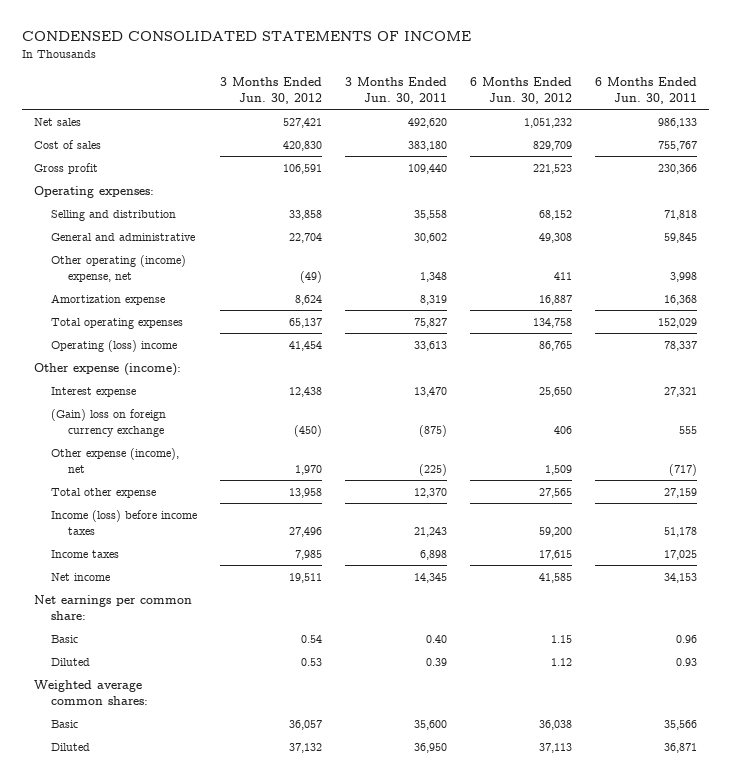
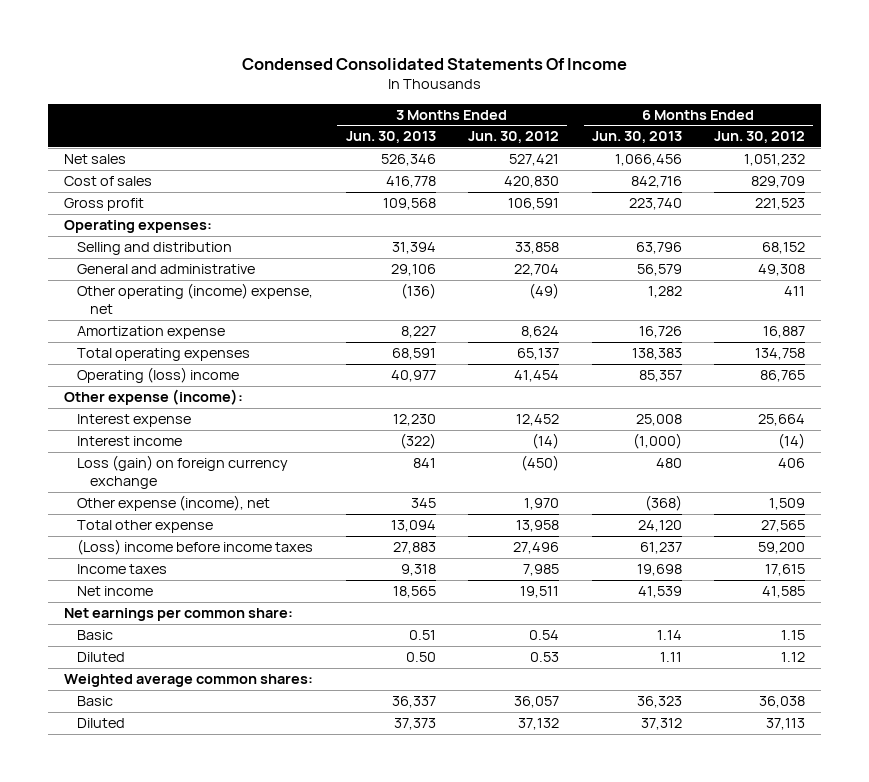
- CONDENSED CONSOLIDATED STATEMENTS OF INCOME
+ Condensed Consolidated Statements Of Income
- | 3 Months Ended Jun. 30, 2012 | 3 Months Ended Jun. 30, 2011 | 6 Months Ended Jun. 30, 2012 | 6 Months Ended Jun. 30, 2011
+ | 3 Months Ended Jun. 30, 2013 | 3 Months Ended Jun. 30, 2012 | 6 Months Ended Jun. 30, 2013 | 6 Months Ended Jun. 30, 2012
- Interest expense | 12,438 | 13,470 | 25,650 | 27,321
- (Gain) loss on foreign currency exchange | (450) | (875) | 406 | 555
+ Interest expense | 12,230 | 12,452 | 25,008 | 25,664
+ Interest income | (322) | (14) | (1,000) | (14)
+ Loss (gain) on foreign currency exchange | 841 | (450) | 480 | 406
- Income (loss) before income taxes | 27,496 | 21,243 | 59,200 | 51,178
+ (Loss) income before income taxes | 27,883 | 27,496 | 61,237 | 59,200

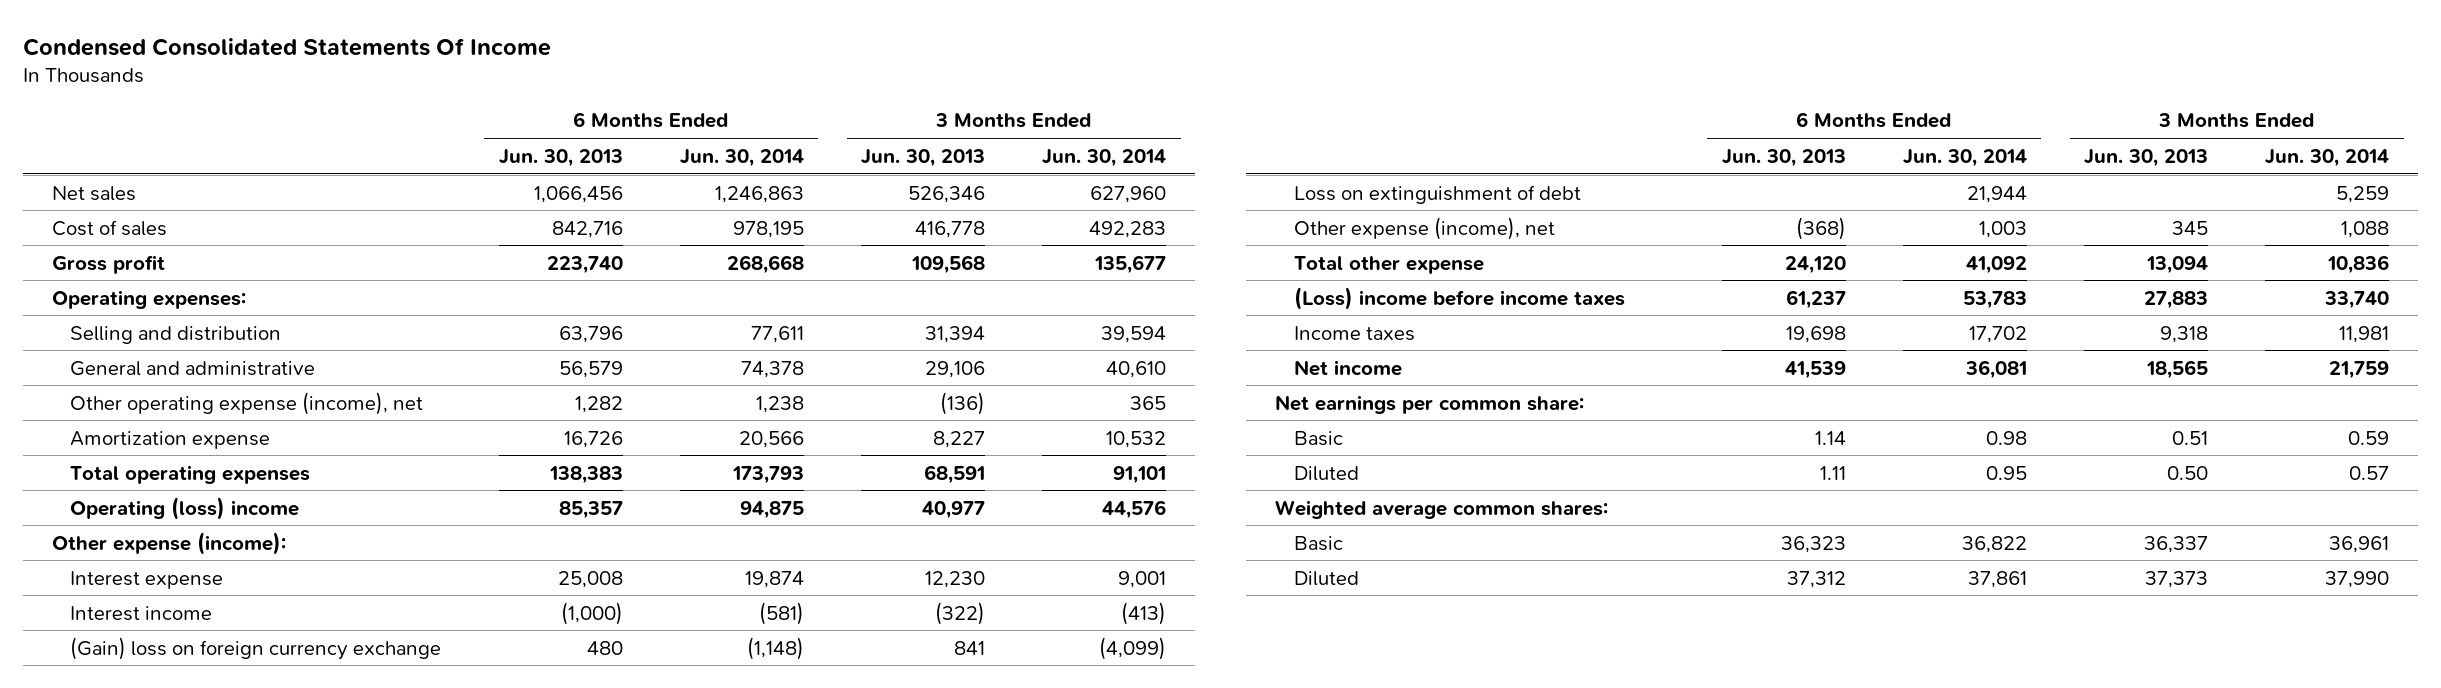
- | 3 Months Ended Jun. 30, 2013 | 3 Months Ended Jun. 30, 2012 | 6 Months Ended Jun. 30, 2013 | 6 Months Ended Jun. 30, 2012
+ | 6 Months Ended Jun. 30, 2013 | 6 Months Ended Jun. 30, 2014 | 3 Months Ended Jun. 30, 2013 | 3 Months Ended Jun. 30, 2014
- Other operating (income) expense, net | (136) | (49) | 1,282 | 411
+ Other operating expense (income), net | 1,282 | 1,238 | (136) | 365
- Loss (gain) on foreign currency exchange | 841 | (450) | 480 | 406
+ (Gain) loss on foreign currency exchange | 480 | (1,148) | 841 | (4,099)
+ Loss on extinguishment of debt | | 21,944 | | 5,259

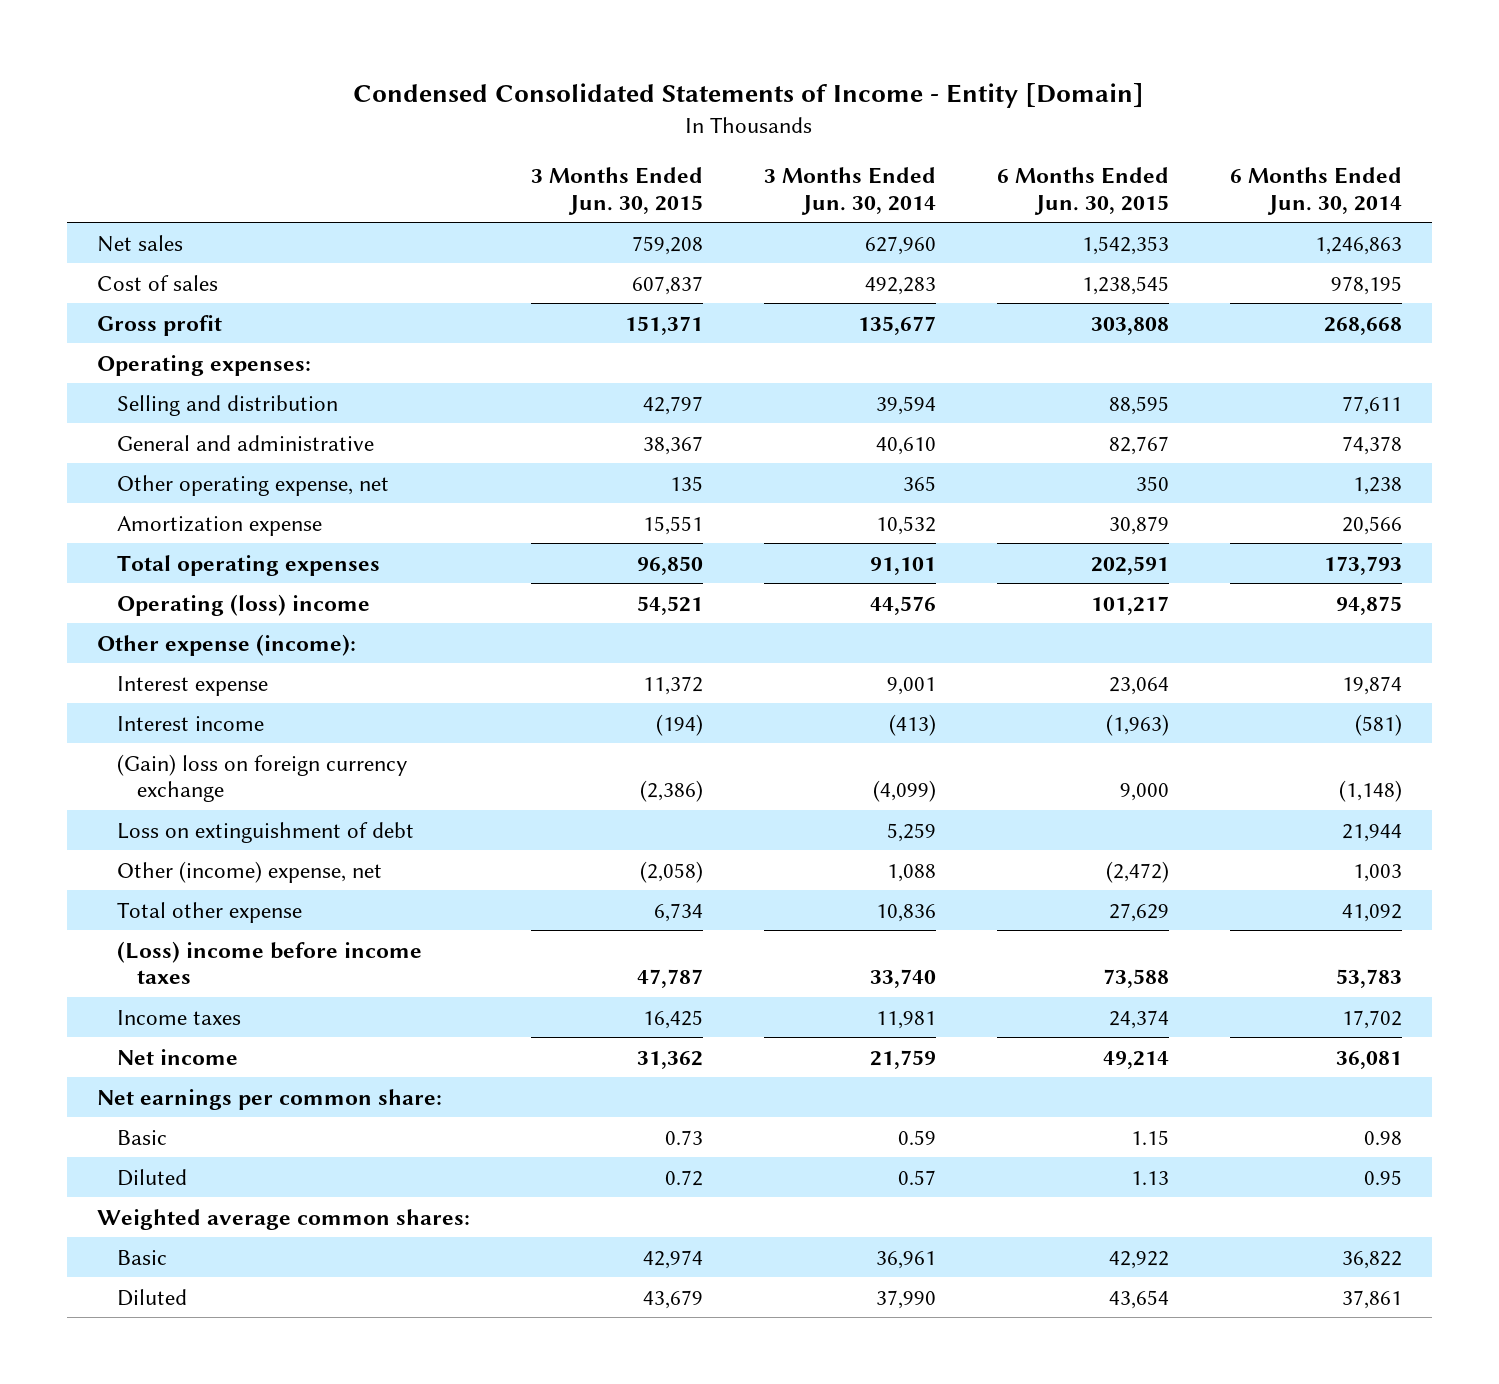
- Condensed Consolidated Statements Of Income
+ Condensed Consolidated Statements of Income - Entity [Domain]
- | 6 Months Ended Jun. 30, 2013 | 6 Months Ended Jun. 30, 2014 | 3 Months Ended Jun. 30, 2013 | 3 Months Ended Jun. 30, 2014
+ | 3 Months Ended Jun. 30, 2015 | 3 Months Ended Jun. 30, 2014 | 6 Months Ended Jun. 30, 2015 | 6 Months Ended Jun. 30, 2014
- Other operating expense (income), net | 1,282 | 1,238 | (136) | 365
+ Other operating expense, net | 135 | 365 | 350 | 1,238
- Other expense (income), net | (368) | 1,003 | 345 | 1,088
+ Other (income) expense, net | (2,058) | 1,088 | (2,472) | 1,003

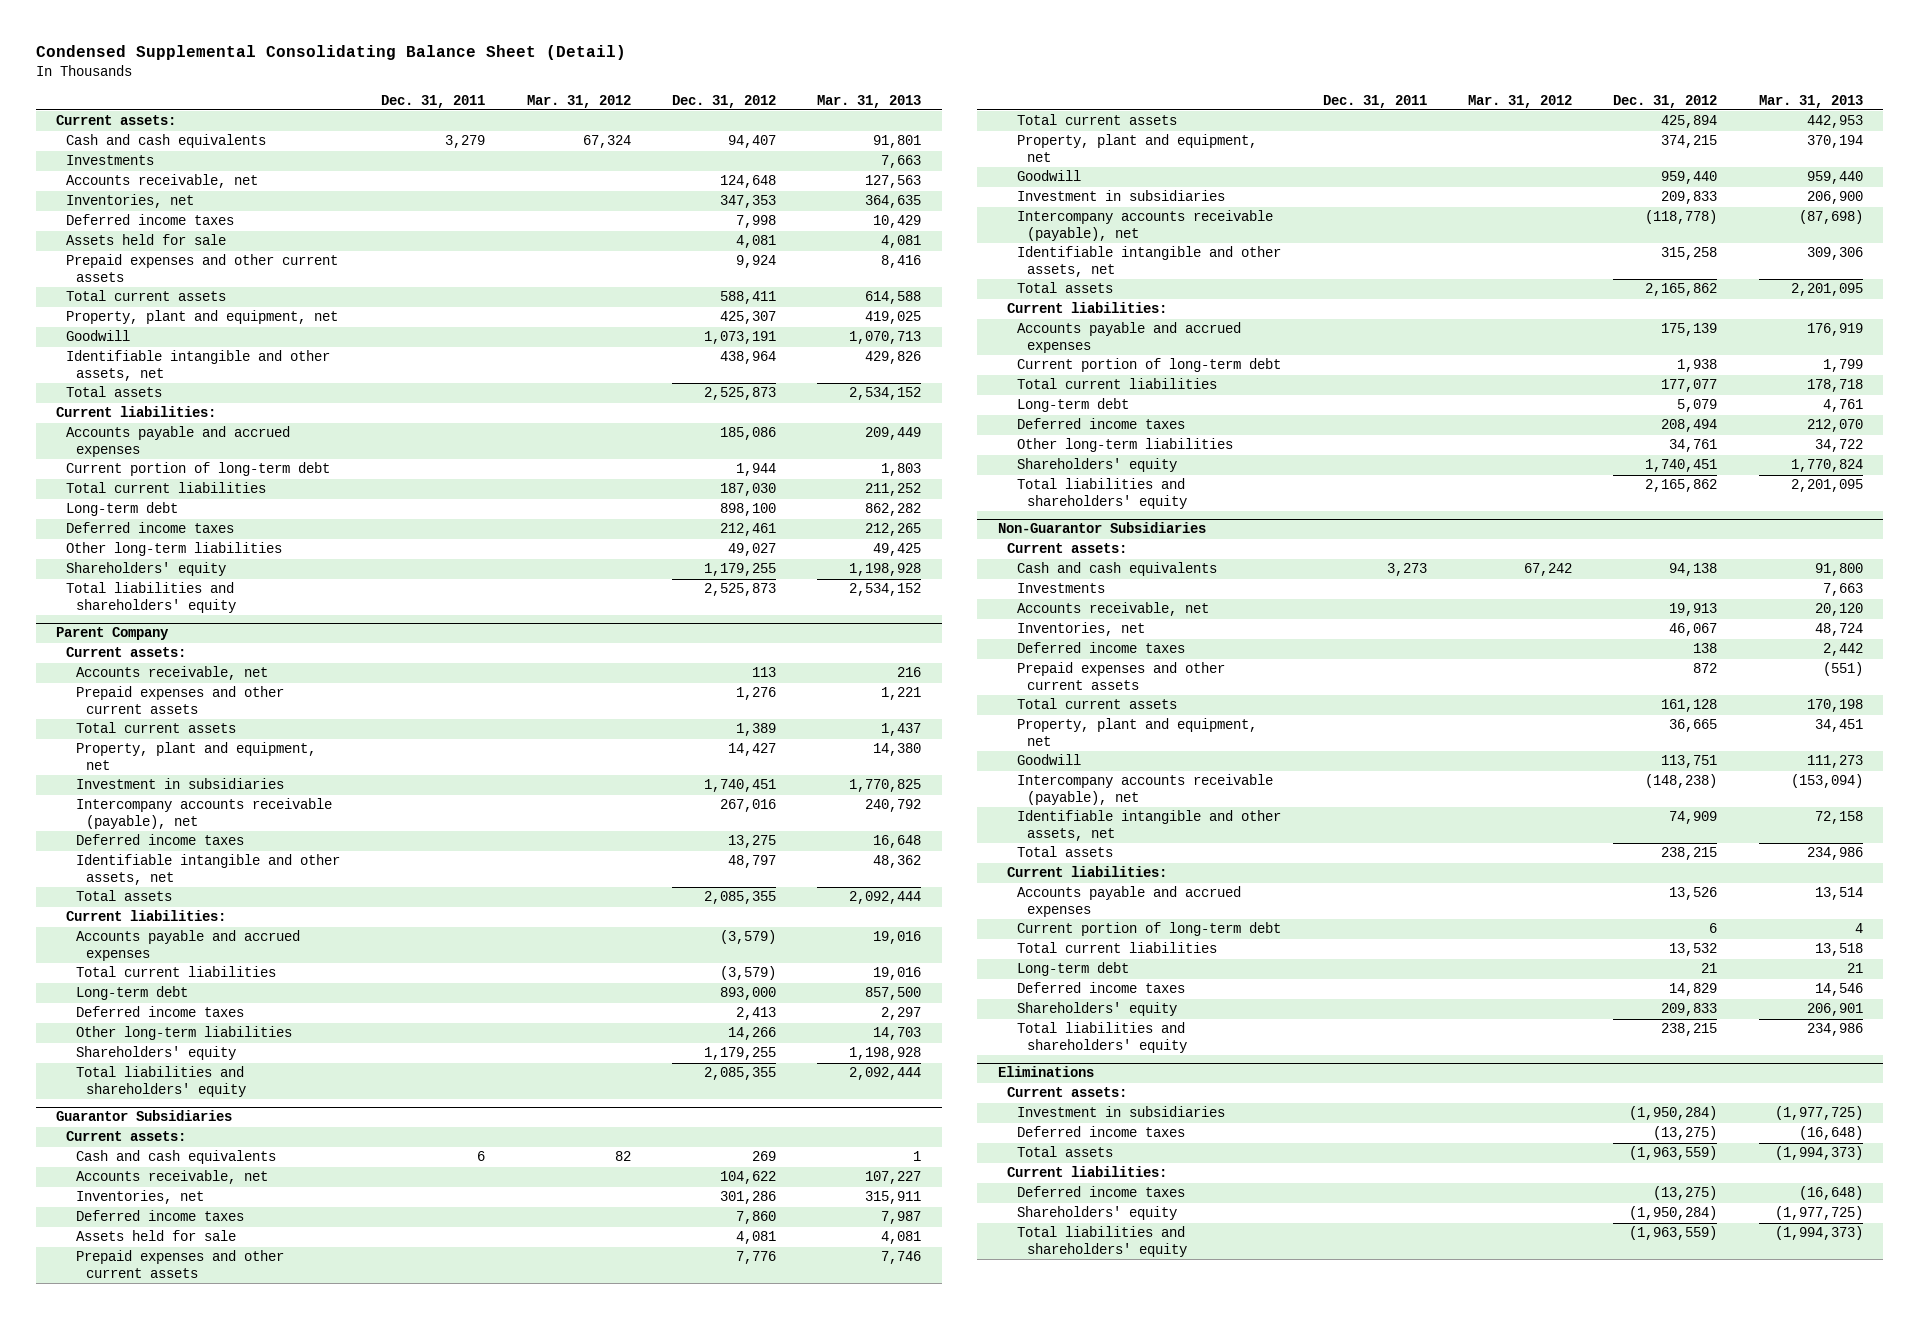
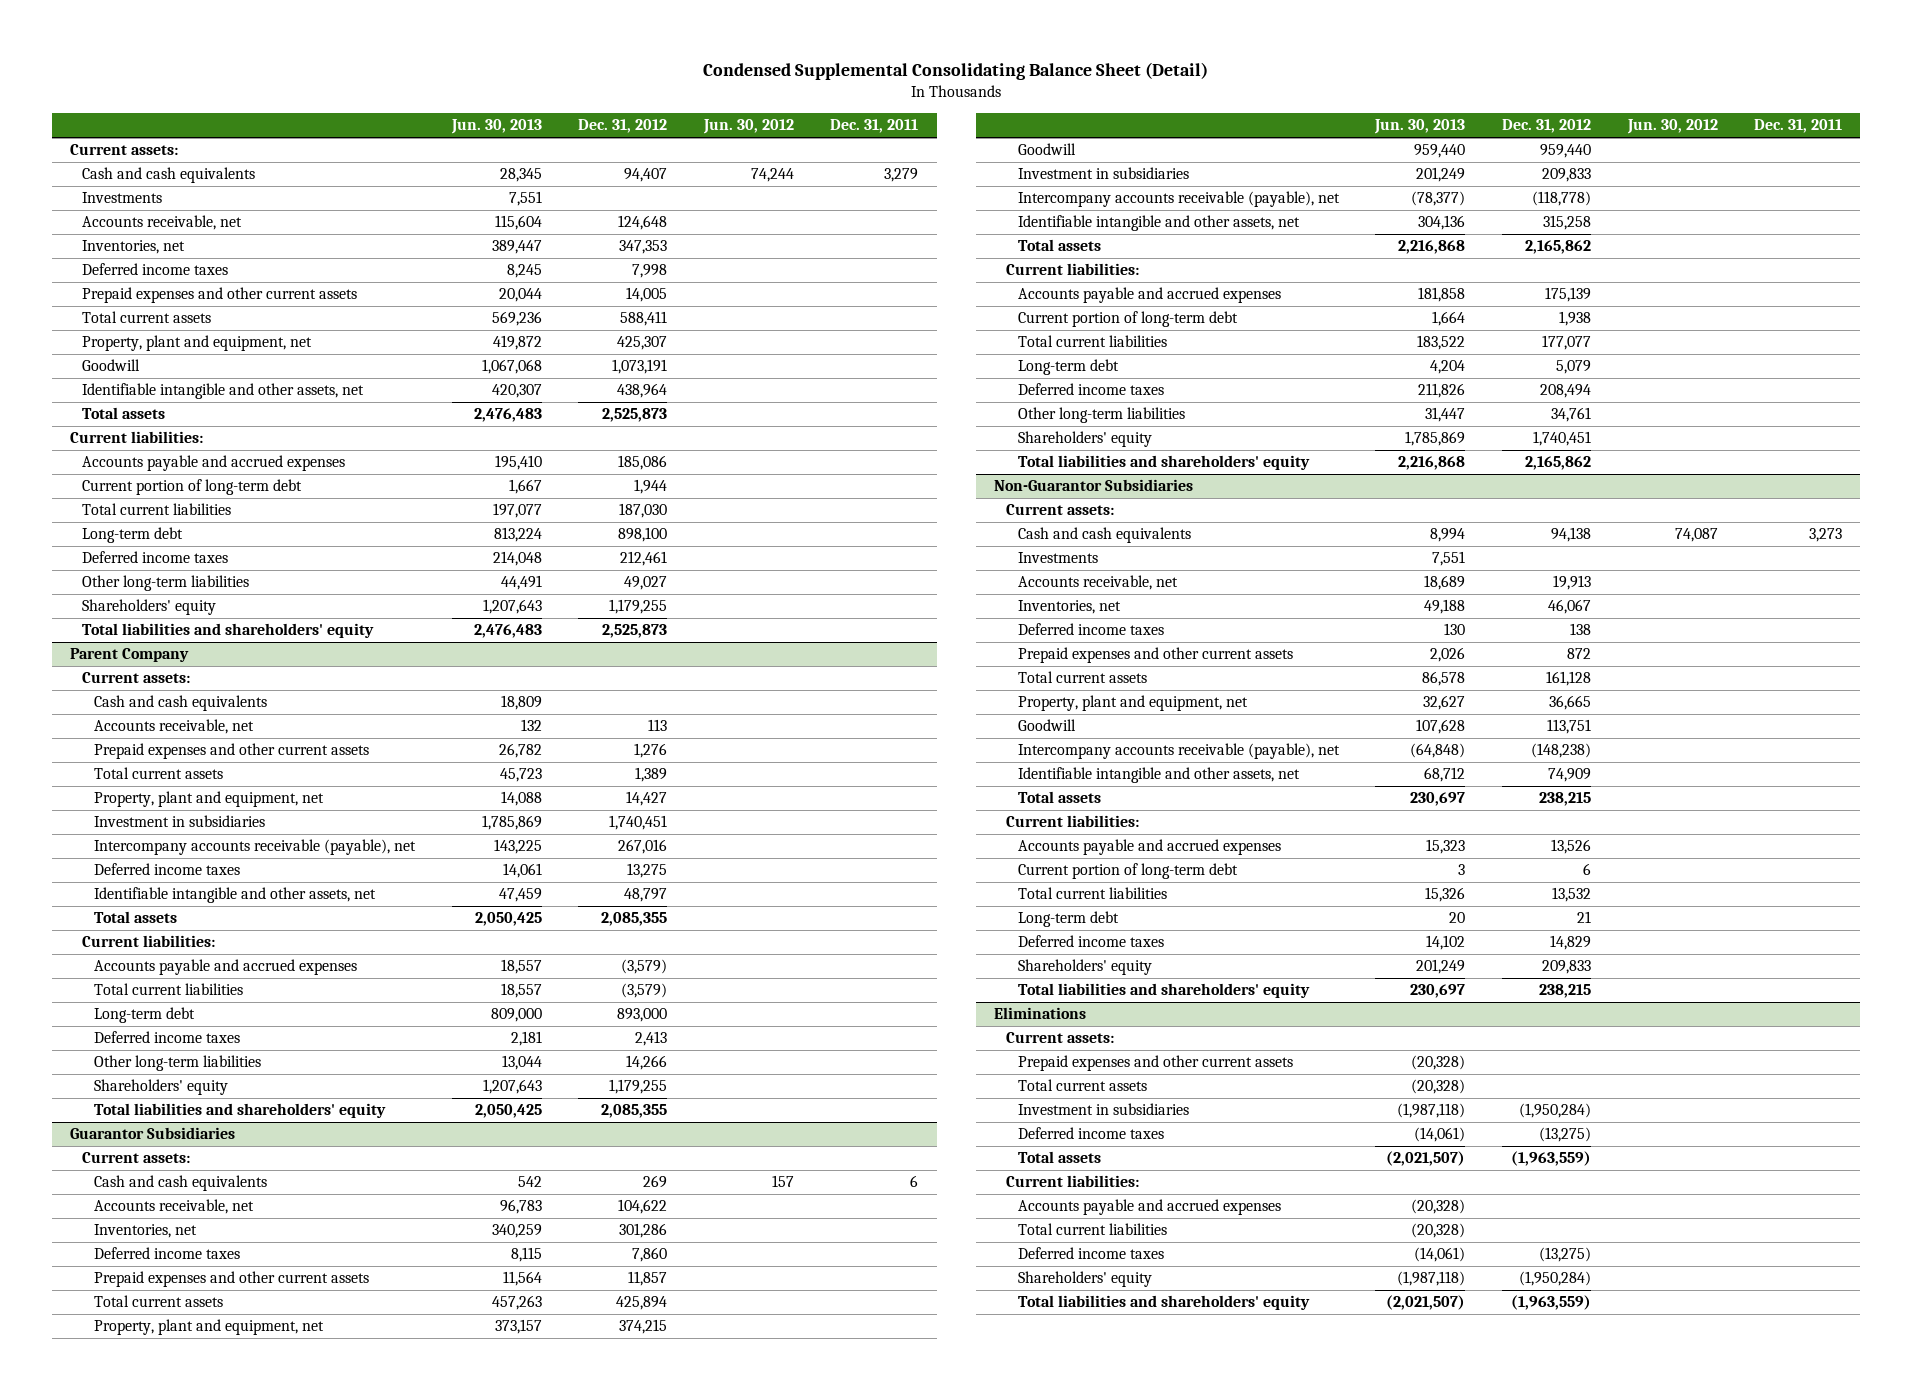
- | Dec. 31, 2011 | Mar. 31, 2012 | Dec. 31, 2012 | Mar. 31, 2013
+ | Jun. 30, 2013 | Dec. 31, 2012 | Jun. 30, 2012 | Dec. 31, 2011
- Assets held for sale | | | 4,081 | 4,081
- Prepaid expenses and other current assets | | | 9,924 | 8,416
+ Prepaid expenses and other current assets | 20,044 | 14,005 | |
@ Parent Company
+ Cash and cash equivalents | 18,809 | | |
@ Guarantor Subsidiaries
- Assets held for sale | | | 4,081 | 4,081
- Prepaid expenses and other current assets | | | 7,776 | 7,746
+ Prepaid expenses and other current assets | 11,564 | 11,857 | |
@ Eliminations
+ Prepaid expenses and other current assets | (20,328) | | |
+ Total current assets | (20,328) | | |
+ Accounts payable and accrued expenses | (20,328) | | |
+ Total current liabilities | (20,328) | | |

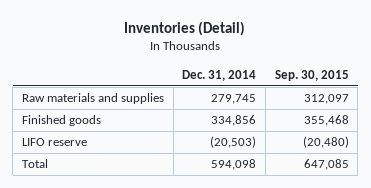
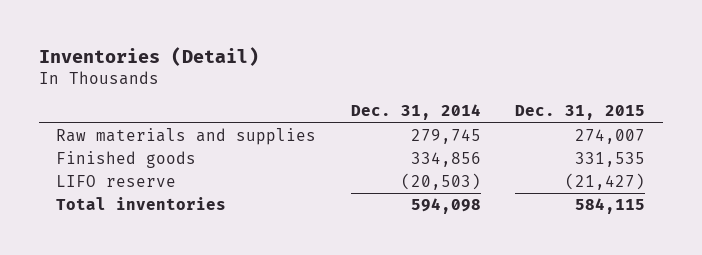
- | Dec. 31, 2014 | Sep. 30, 2015
+ | Dec. 31, 2014 | Dec. 31, 2015
- Total | 594,098 | 647,085
+ Total inventories | 594,098 | 584,115

